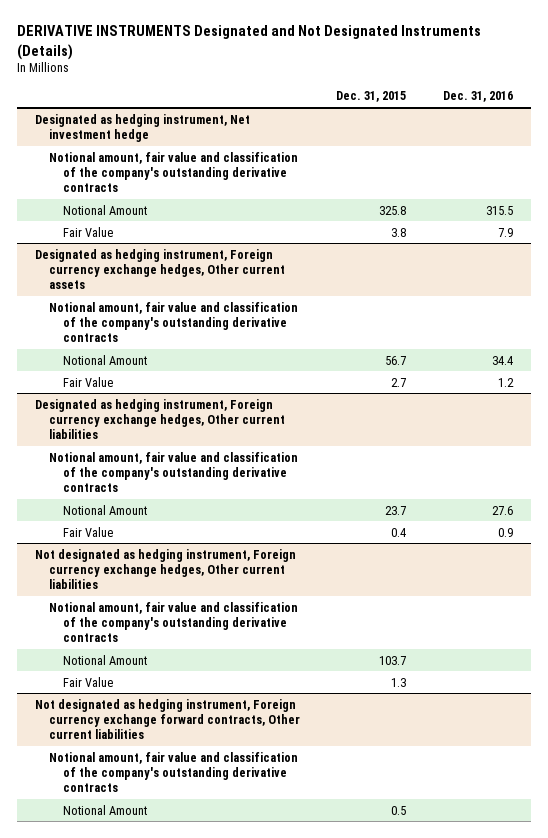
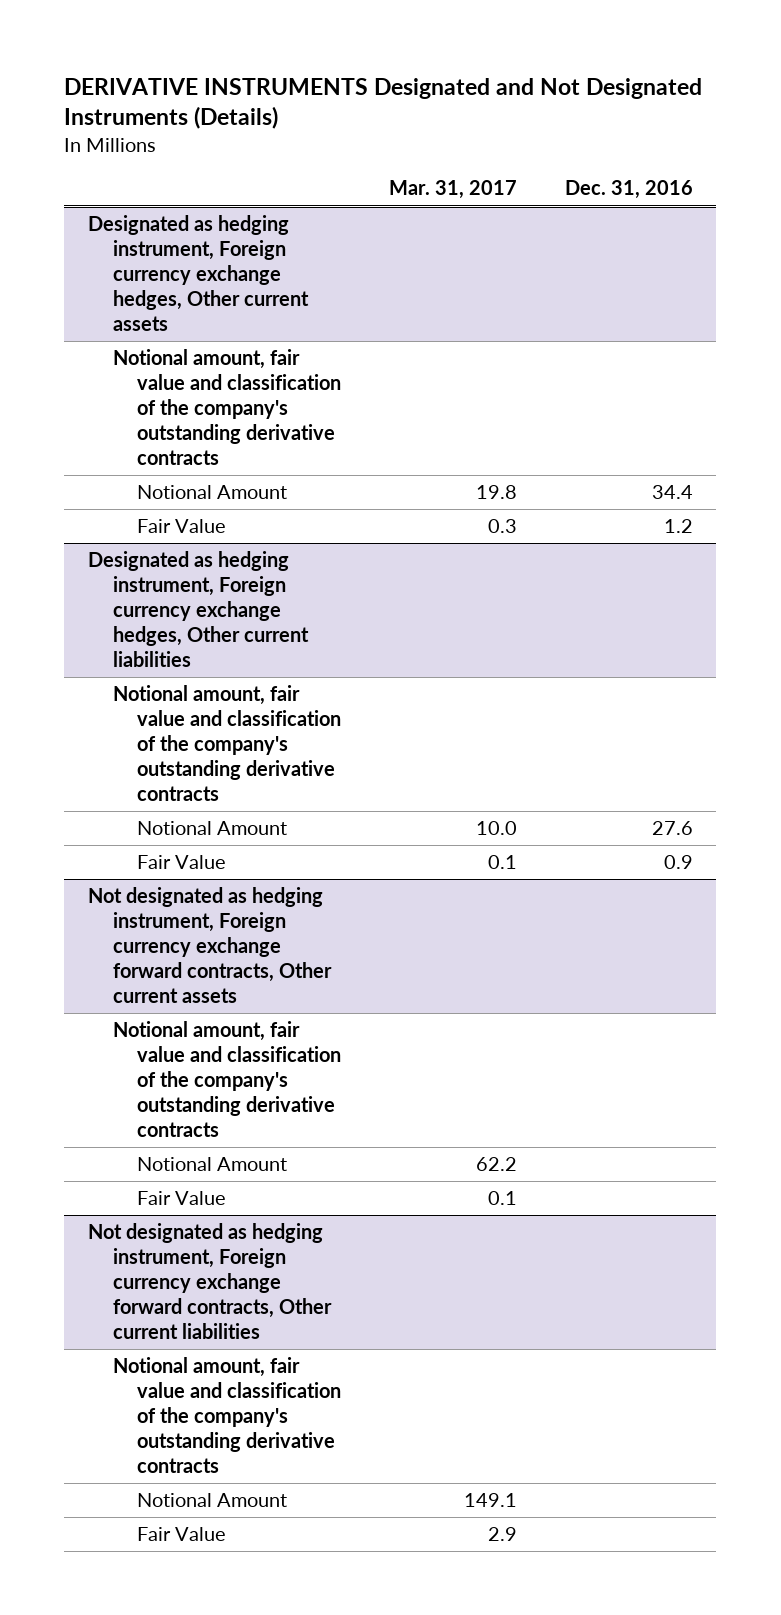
- | Dec. 31, 2015 | Dec. 31, 2016
+ | Mar. 31, 2017 | Dec. 31, 2016
- Designated as hedging instrument, Net investment hedge
- Notional amount, fair value and classification of the company's outstanding derivative contracts
- Notional Amount | 325.8 | 315.5
- Fair Value | 3.8 | 7.9
- Not designated as hedging instrument, Foreign currency exchange hedges, Other current liabilities
+ Not designated as hedging instrument, Foreign currency exchange forward contracts, Other current assets
@ Not designated as hedging instrument, Foreign currency exchange forward contracts, Other current liabilities
+ Fair Value | 2.9 |

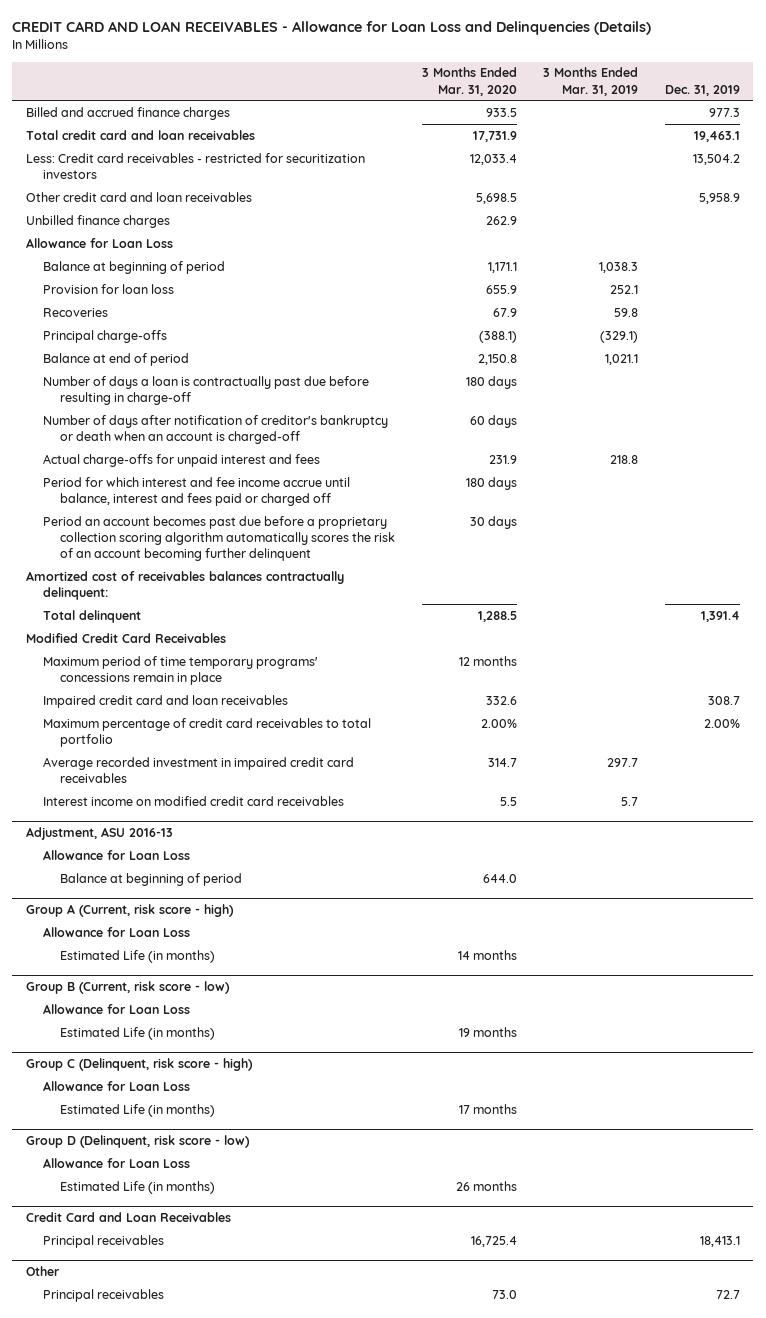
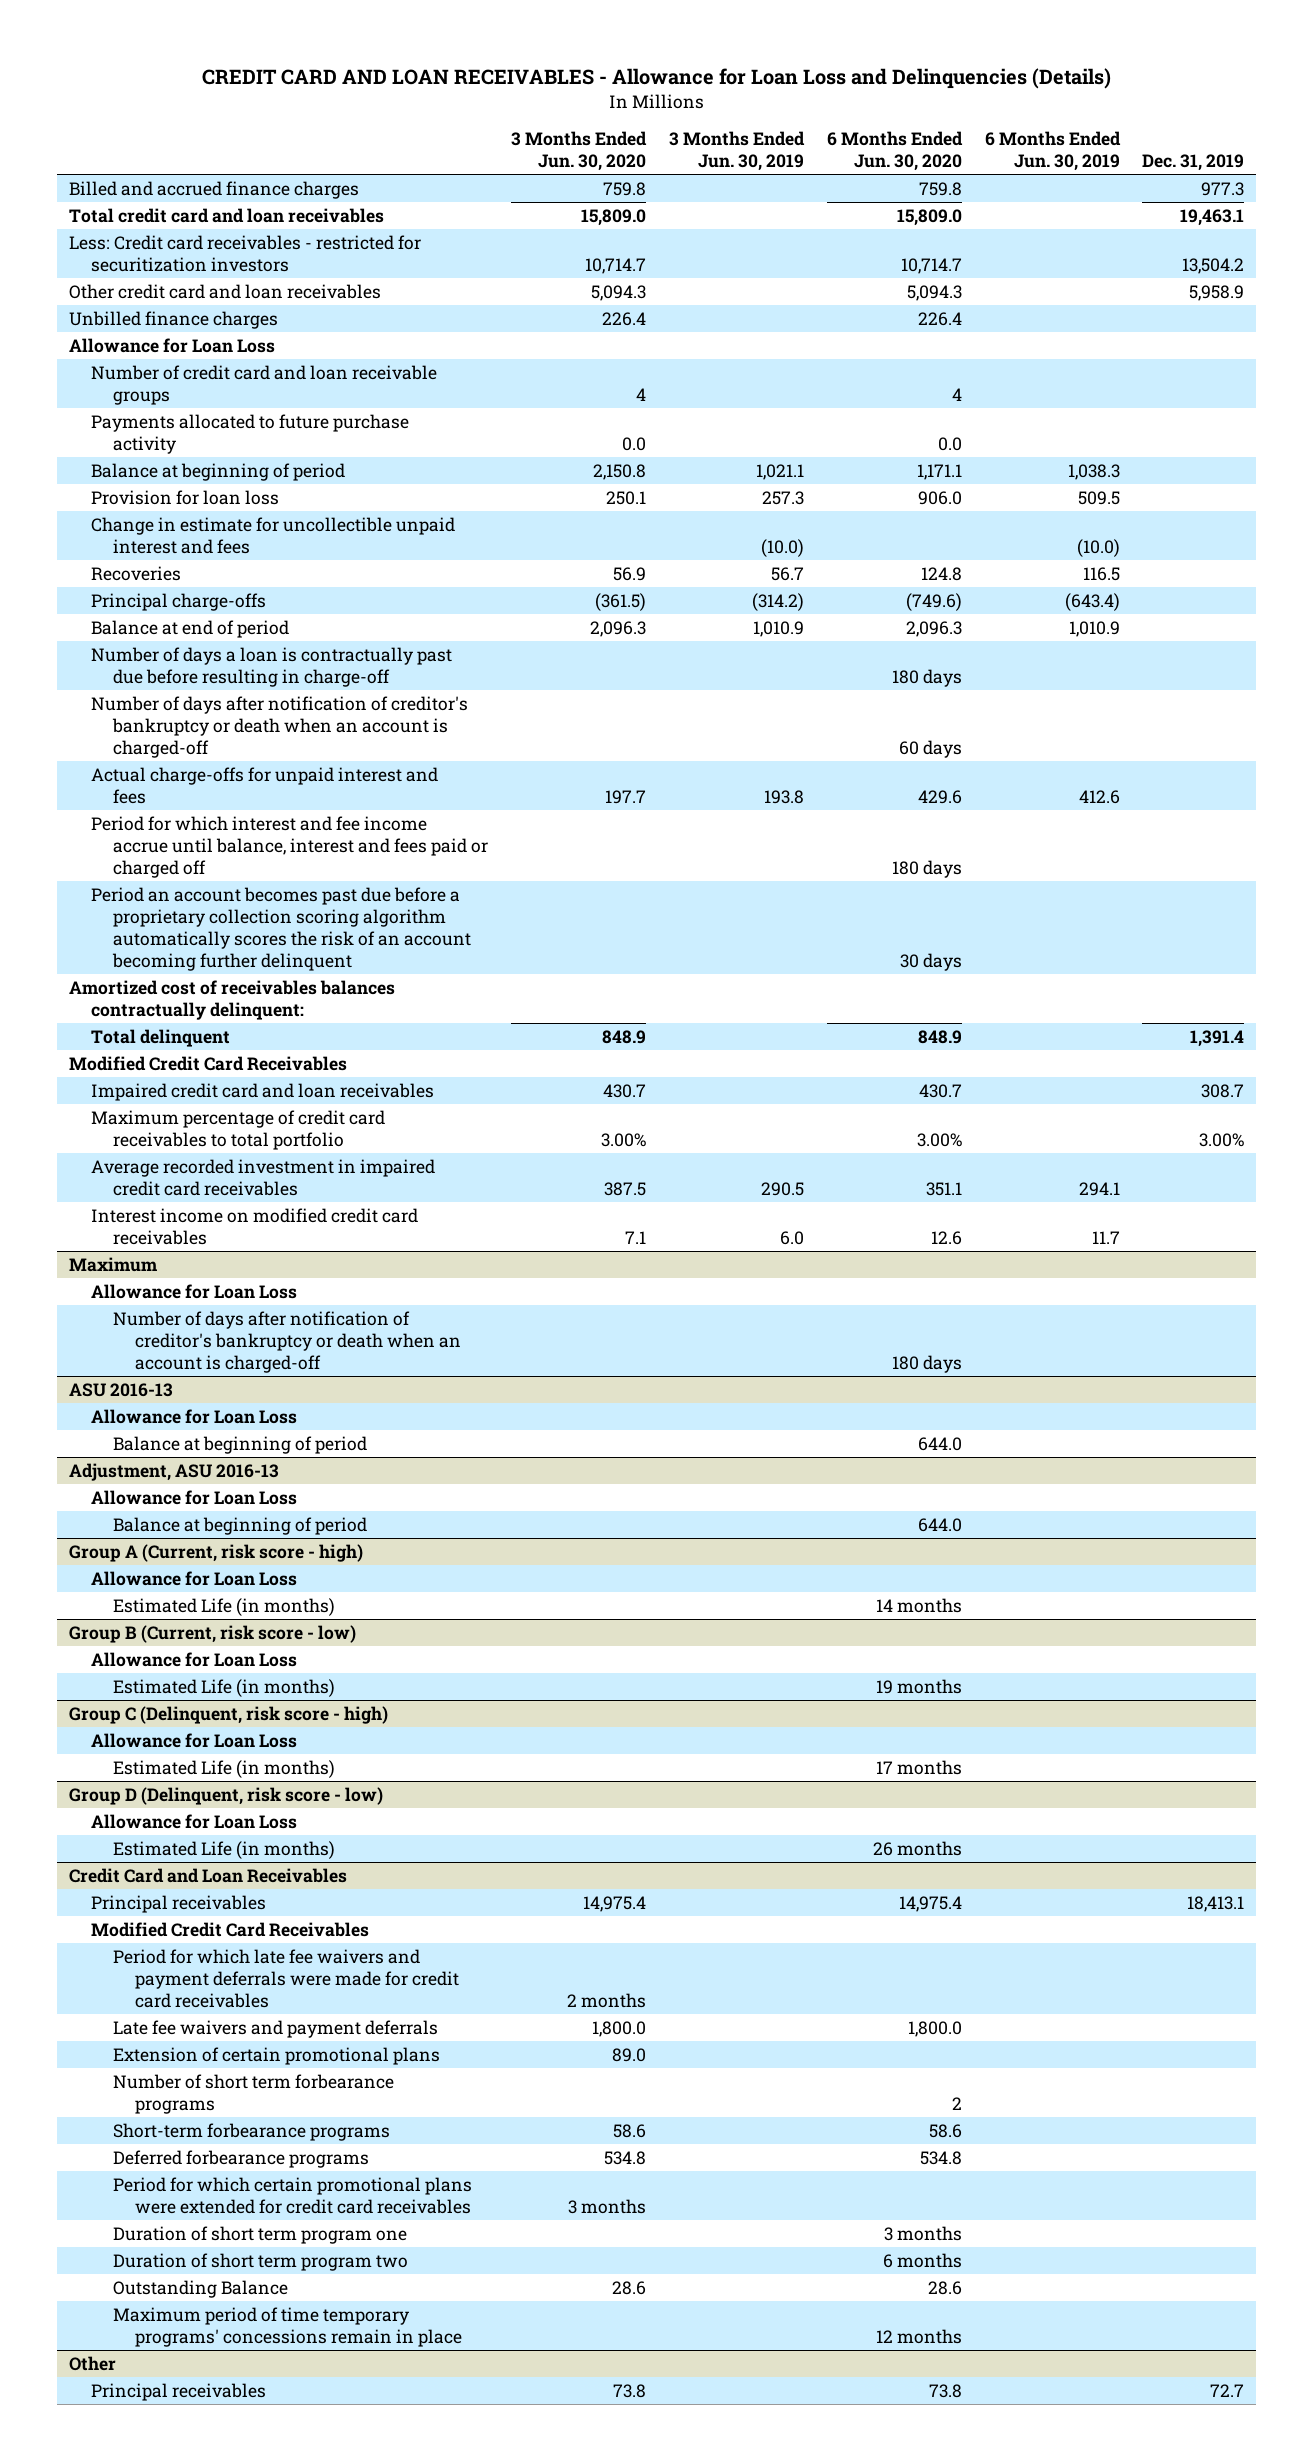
- | 3 Months Ended Mar. 31, 2020 | 3 Months Ended Mar. 31, 2019 | Dec. 31, 2019
+ | 3 Months Ended Jun. 30, 2020 | 3 Months Ended Jun. 30, 2019 | 6 Months Ended Jun. 30, 2020 | 6 Months Ended Jun. 30, 2019 | Dec. 31, 2019
+ Number of credit card and loan receivable groups | 4 | | 4 | |
+ Payments allocated to future purchase activity | 0.0 | | 0.0 | |
+ Change in estimate for uncollectible unpaid interest and fees | | (10.0) | | (10.0) |
- Maximum period of time temporary programs' concessions remain in place | 12 months | |
- Maximum percentage of credit card receivables to total portfolio | 2.00% | | 2.00%
+ Maximum percentage of credit card receivables to total portfolio | 3.00% | | 3.00% | | 3.00%
+ Maximum
+ Allowance for Loan Loss
+ Number of days after notification of creditor's bankruptcy or death when an account is charged-off | | | 180 days | |
+ ASU 2016-13
+ Allowance for Loan Loss
+ Balance at beginning of period | | | 644.0 | |
@ Credit Card and Loan Receivables
+ Modified Credit Card Receivables
+ Period for which late fee waivers and payment deferrals were made for credit card receivables | 2 months | | | |
+ Late fee waivers and payment deferrals | 1,800.0 | | 1,800.0 | |
+ Extension of certain promotional plans | 89.0 | | | |
+ Number of short term forbearance programs | | | 2 | |
+ Short-term forbearance programs | 58.6 | | 58.6 | |
+ Deferred forbearance programs | 534.8 | | 534.8 | |
+ Period for which certain promotional plans were extended for credit card receivables | 3 months | | | |
+ Duration of short term program one | | | 3 months | |
+ Duration of short term program two | | | 6 months | |
+ Outstanding Balance | 28.6 | | 28.6 | |
+ Maximum period of time temporary programs' concessions remain in place | | | 12 months | |

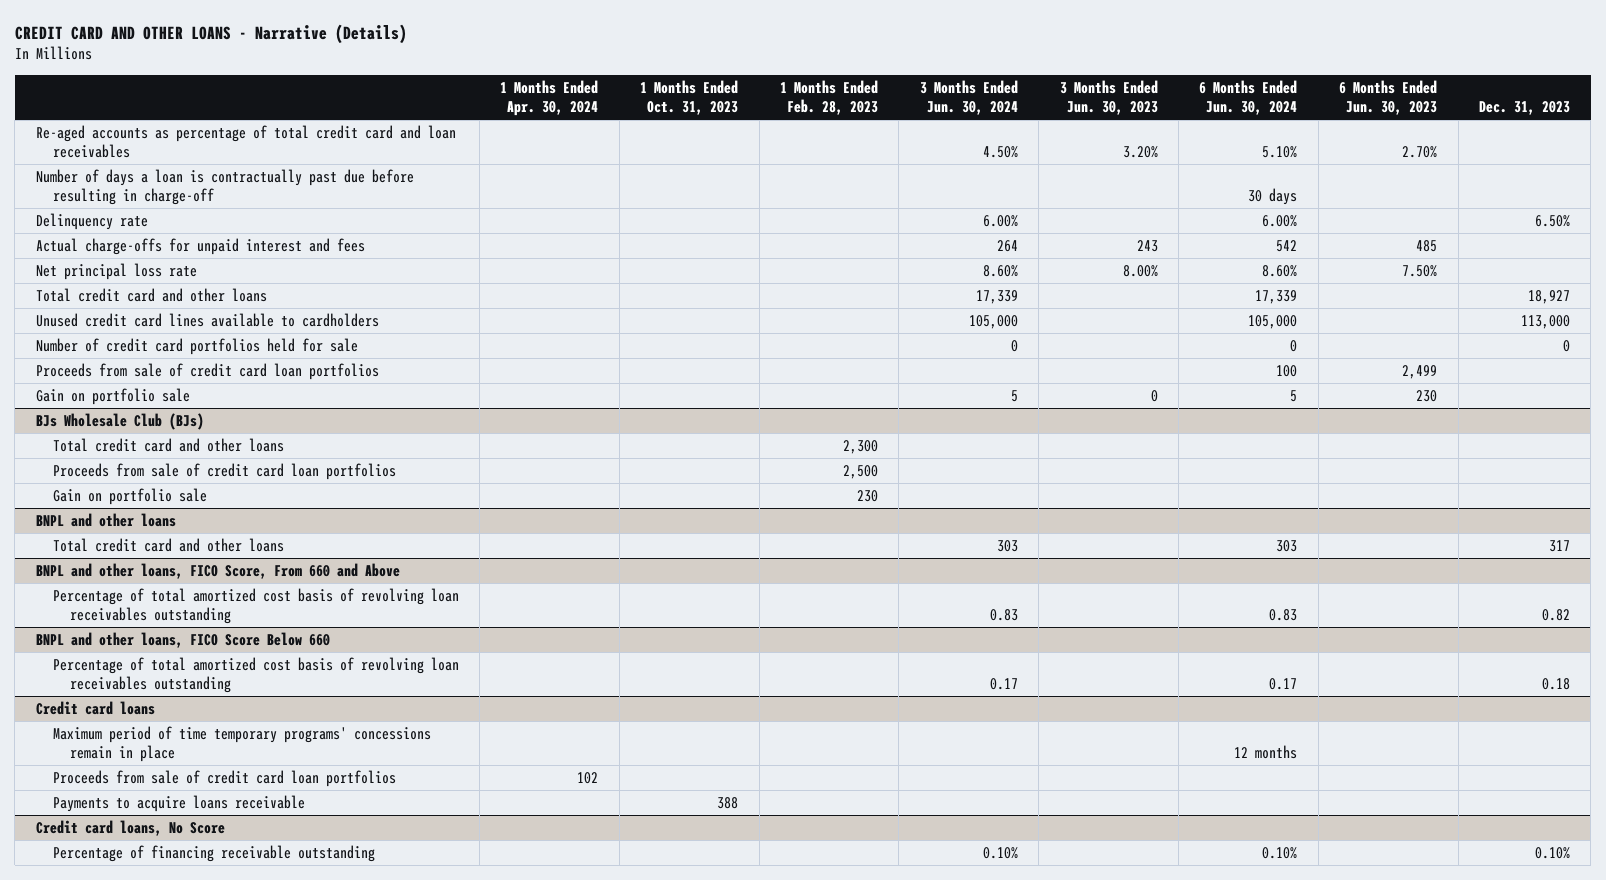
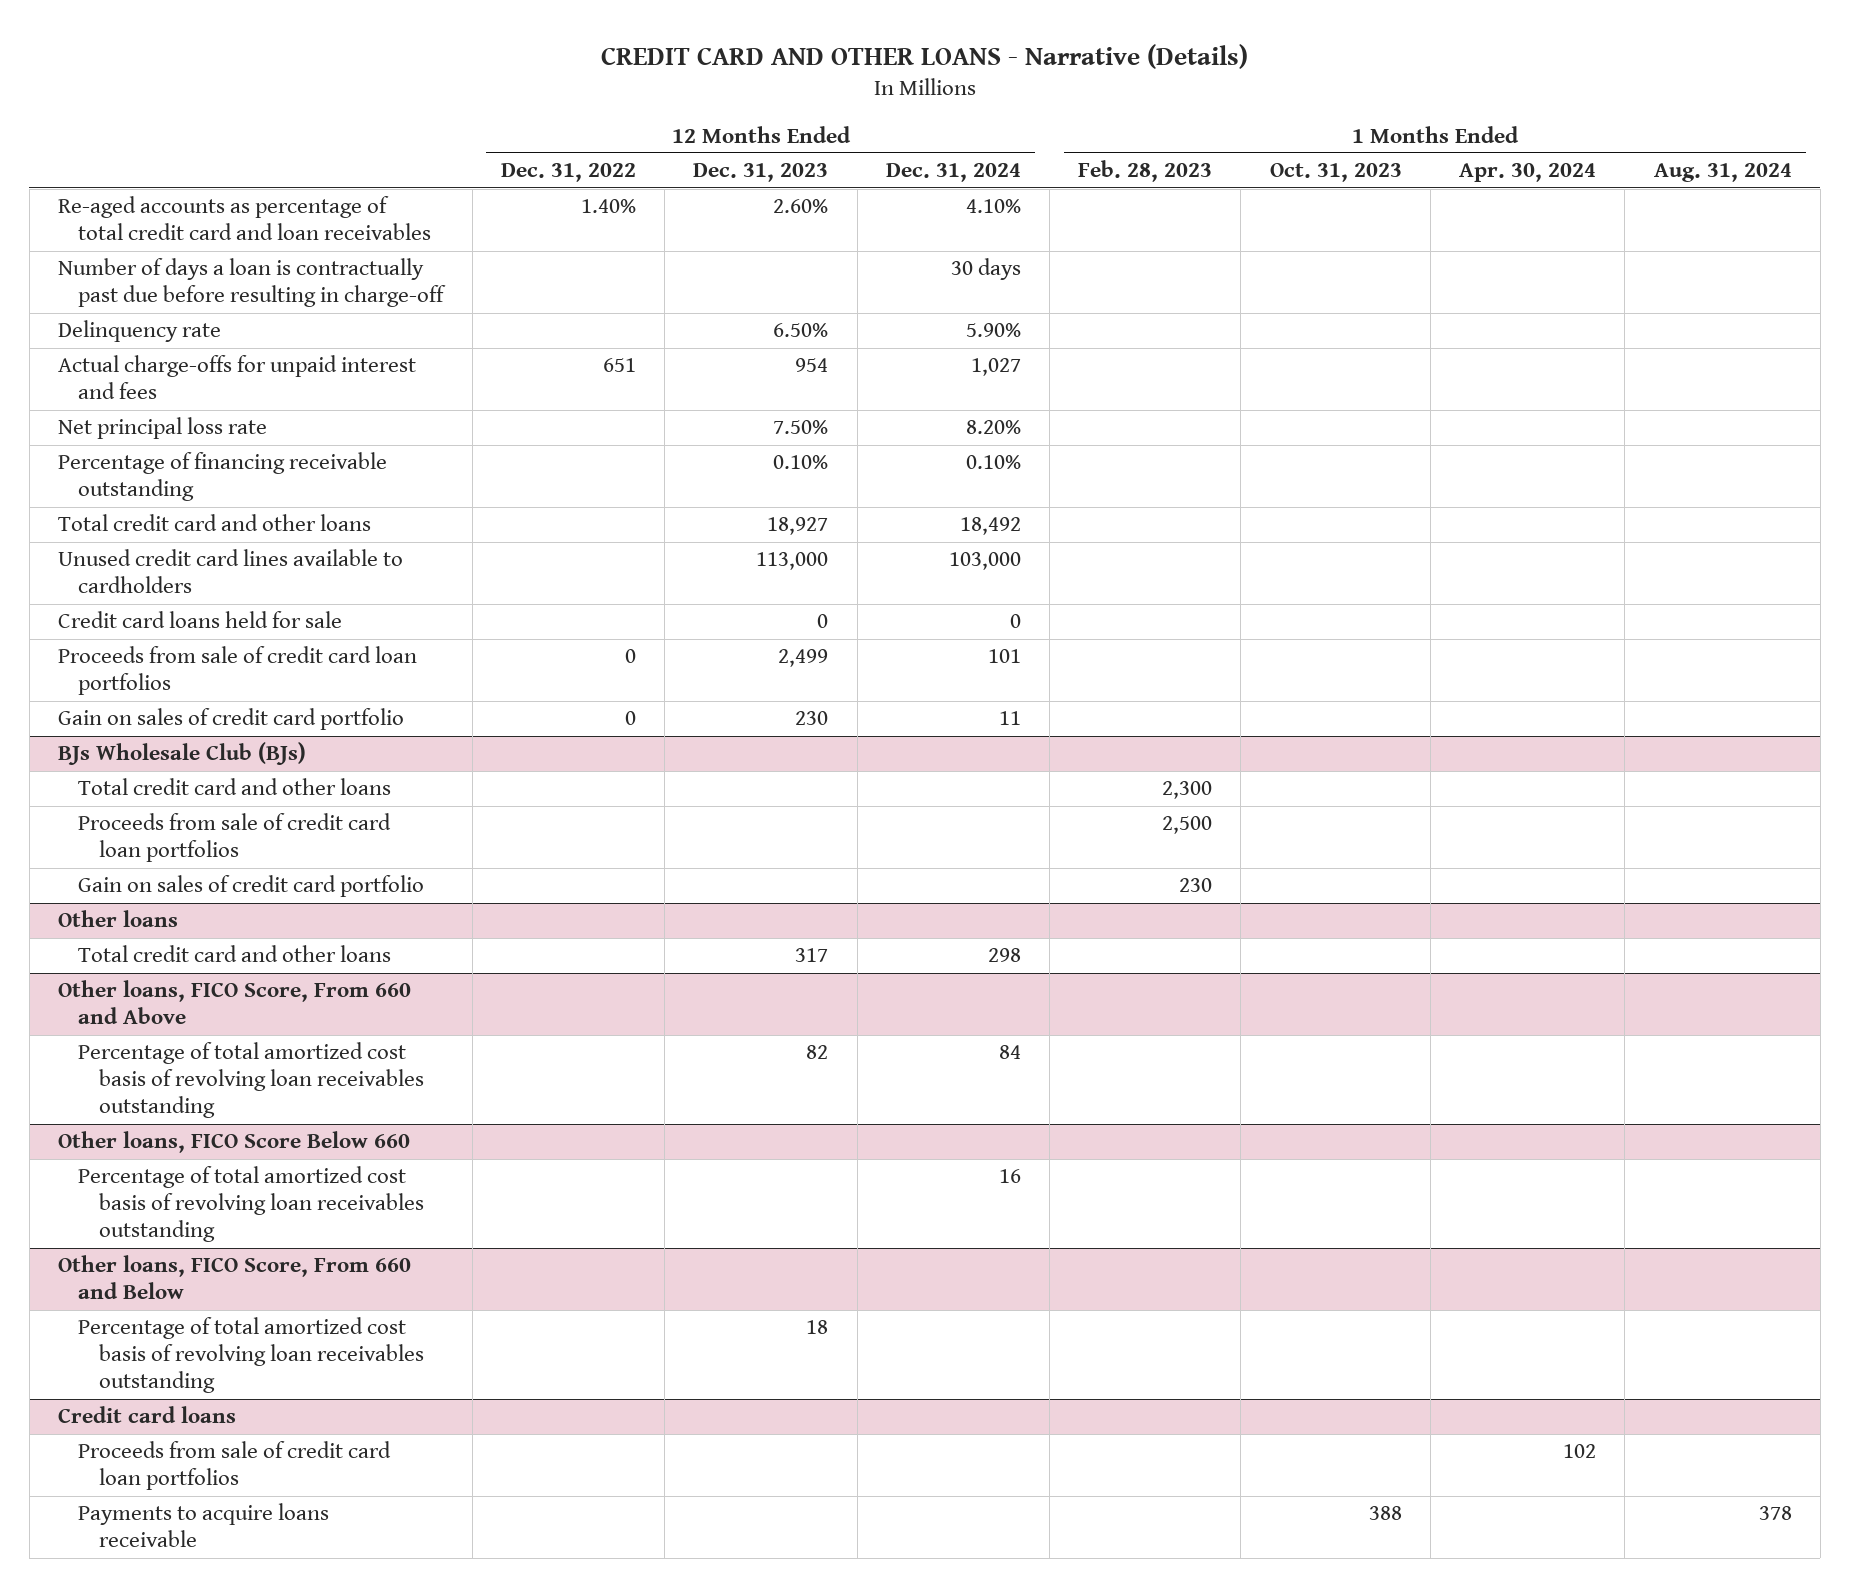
- | 1 Months Ended Apr. 30, 2024 | 1 Months Ended Oct. 31, 2023 | 1 Months Ended Feb. 28, 2023 | 3 Months Ended Jun. 30, 2024 | 3 Months Ended Jun. 30, 2023 | 6 Months Ended Jun. 30, 2024 | 6 Months Ended Jun. 30, 2023 | Dec. 31, 2023
+ | 12 Months Ended Dec. 31, 2022 | 12 Months Ended Dec. 31, 2023 | 12 Months Ended Dec. 31, 2024 | 1 Months Ended Feb. 28, 2023 | 1 Months Ended Oct. 31, 2023 | 1 Months Ended Apr. 30, 2024 | 1 Months Ended Aug. 31, 2024
+ Percentage of financing receivable outstanding | | 0.10% | 0.10% | | | |
- Number of credit card portfolios held for sale | | | | 0 | | 0 | | 0
+ Credit card loans held for sale | | 0 | 0 | | | |
- Gain on portfolio sale | | | | 5 | 0 | 5 | 230 |
+ Gain on sales of credit card portfolio | 0 | 230 | 11 | | | |
@ BJs Wholesale Club (BJs)
- Gain on portfolio sale | | | 230 | | | | |
- BNPL and other loans
@ BJs Wholesale Club (BJs)
+ Gain on sales of credit card portfolio | | | | 230 | | |
+ Other loans
- BNPL and other loans, FICO Score, From 660 and Above
+ Other loans, FICO Score, From 660 and Above
- BNPL and other loans, FICO Score Below 660
+ Other loans, FICO Score Below 660
+ Percentage of total amortized cost basis of revolving loan receivables outstanding | | | 16 | | | |
+ Other loans, FICO Score, From 660 and Below
@ Credit card loans
- Maximum period of time temporary programs' concessions remain in place | | | | | | 12 months | |
- Credit card loans, No Score
- Percentage of financing receivable outstanding | | | | 0.10% | | 0.10% | | 0.10%

